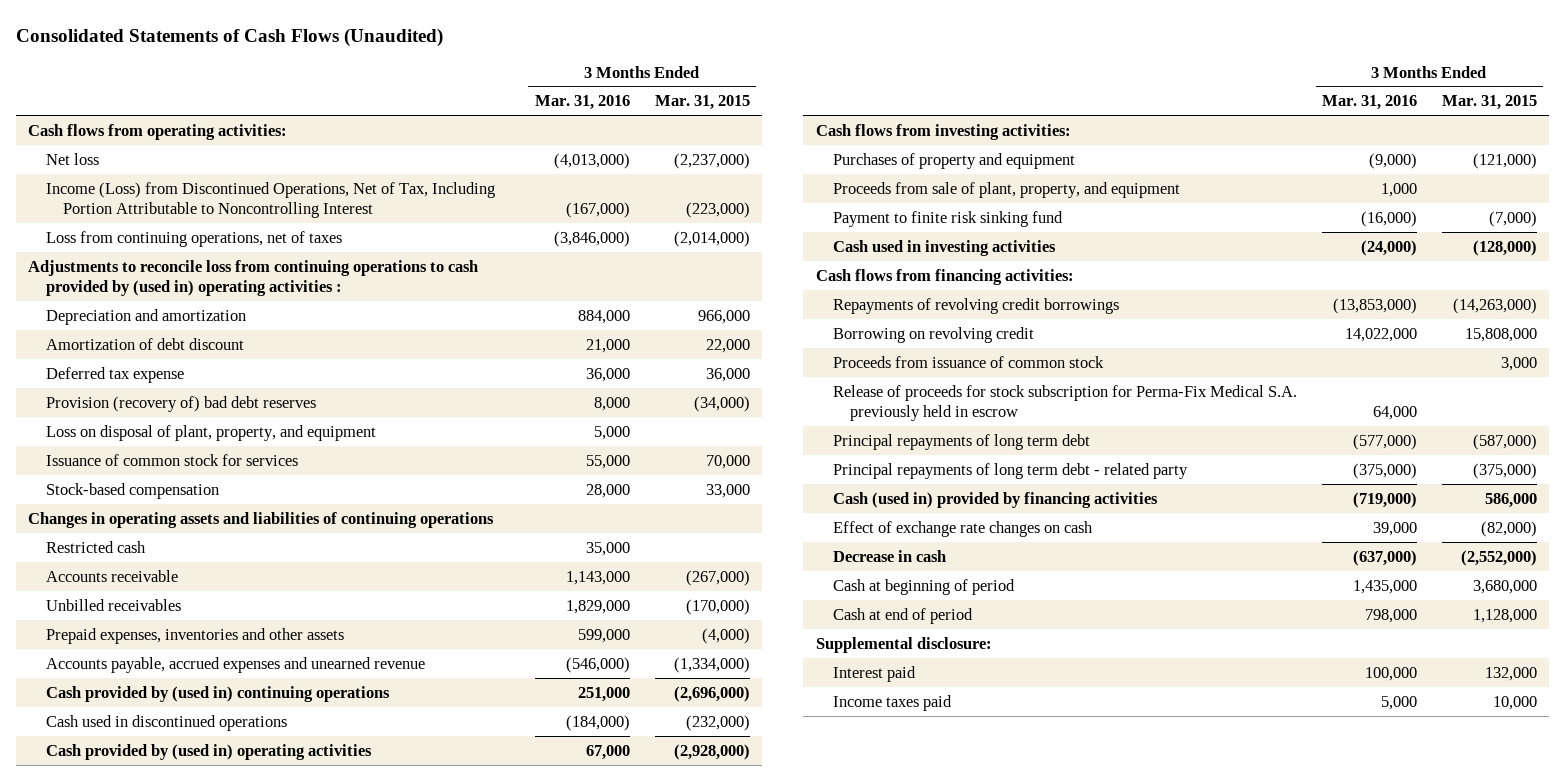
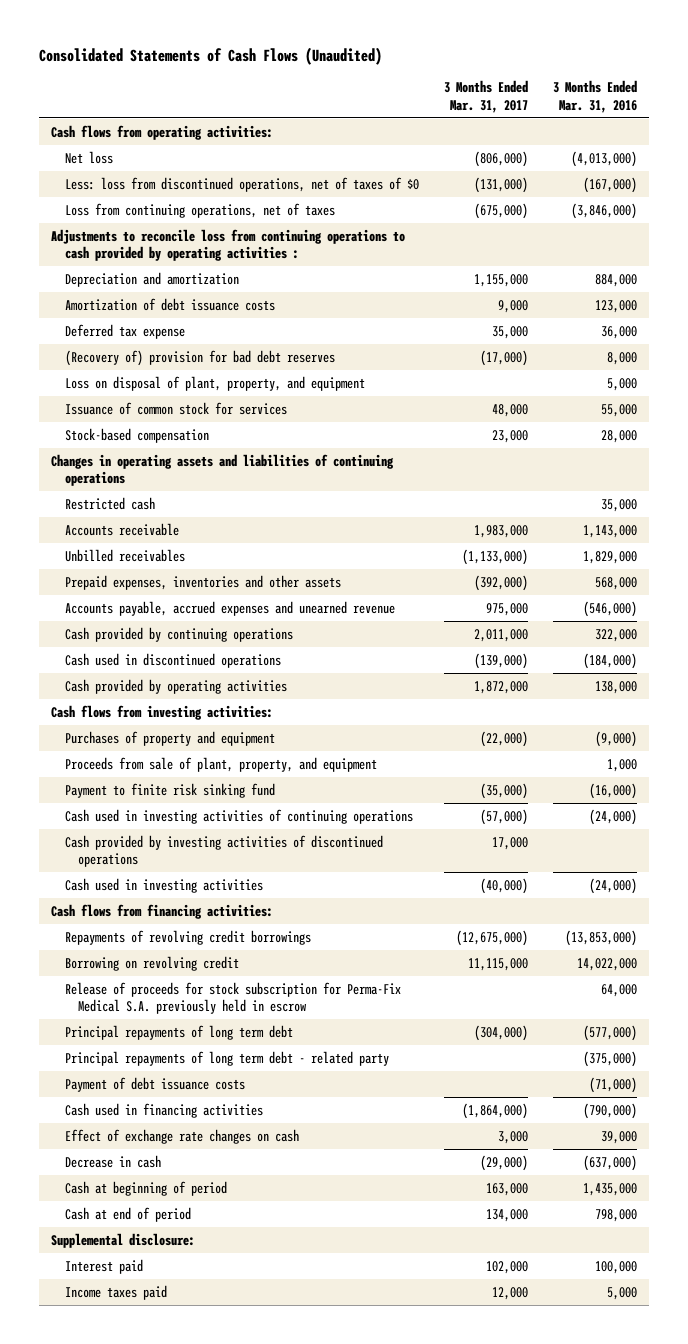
- | 3 Months Ended Mar. 31, 2016 | 3 Months Ended Mar. 31, 2015
+ | 3 Months Ended Mar. 31, 2017 | 3 Months Ended Mar. 31, 2016
- Income (Loss) from Discontinued Operations, Net of Tax, Including Portion Attributable to Noncontrolling Interest | (167,000) | (223,000)
+ Less: loss from discontinued operations, net of taxes of $0 | (131,000) | (167,000)
- Adjustments to reconcile loss from continuing operations to cash provided by (used in) operating activities :
+ Adjustments to reconcile loss from continuing operations to cash provided by operating activities :
- Amortization of debt discount | 21,000 | 22,000
+ Amortization of debt issuance costs | 9,000 | 123,000
- Provision (recovery of) bad debt reserves | 8,000 | (34,000)
+ (Recovery of) provision for bad debt reserves | (17,000) | 8,000
- Prepaid expenses, inventories and other assets | 599,000 | (4,000)
+ Prepaid expenses, inventories and other assets | (392,000) | 568,000
- Cash provided by (used in) continuing operations | 251,000 | (2,696,000)
+ Cash provided by continuing operations | 2,011,000 | 322,000
- Cash provided by (used in) operating activities | 67,000 | (2,928,000)
+ Cash provided by operating activities | 1,872,000 | 138,000
+ Cash used in investing activities of continuing operations | (57,000) | (24,000)
+ Cash provided by investing activities of discontinued operations | 17,000 |
- Proceeds from issuance of common stock | | 3,000
- Cash (used in) provided by financing activities | (719,000) | 586,000
+ Payment of debt issuance costs | | (71,000)
+ Cash used in financing activities | (1,864,000) | (790,000)

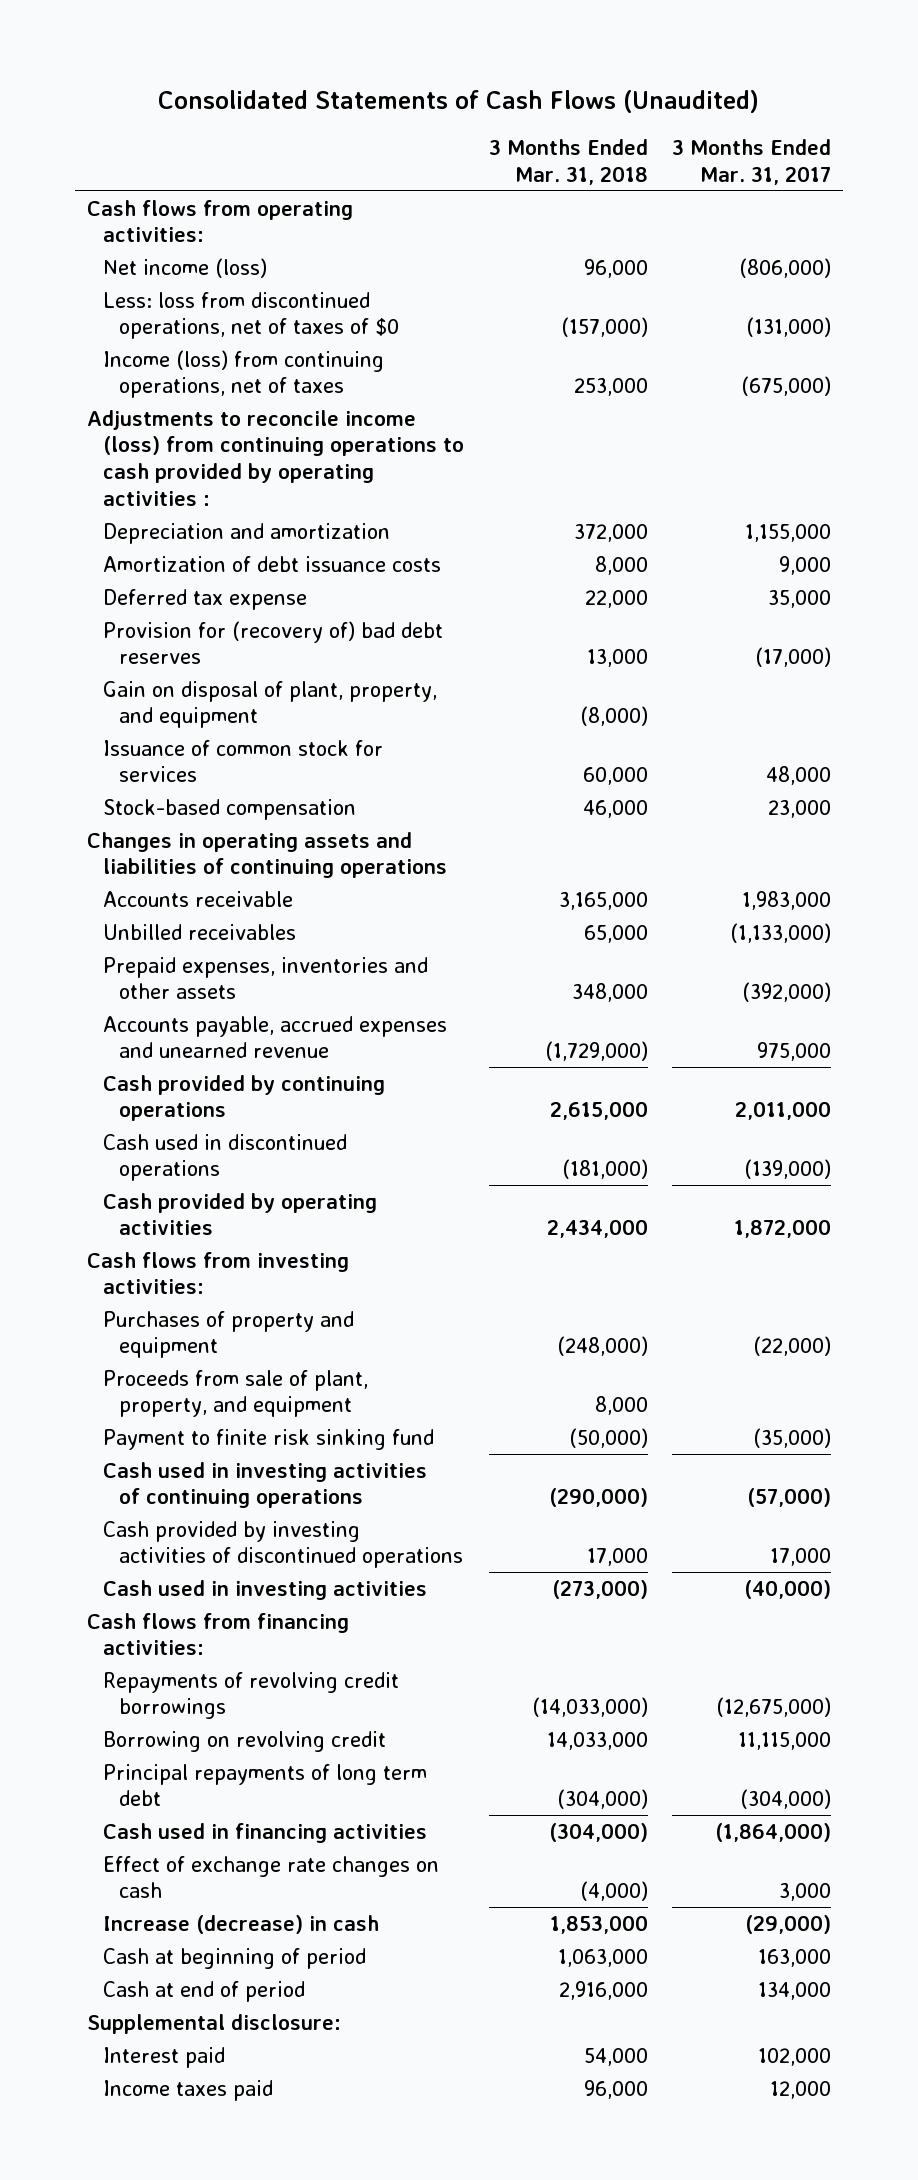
- | 3 Months Ended Mar. 31, 2017 | 3 Months Ended Mar. 31, 2016
+ | 3 Months Ended Mar. 31, 2018 | 3 Months Ended Mar. 31, 2017
- Net loss | (806,000) | (4,013,000)
+ Net income (loss) | 96,000 | (806,000)
- Loss from continuing operations, net of taxes | (675,000) | (3,846,000)
- Adjustments to reconcile loss from continuing operations to cash provided by operating activities :
+ Income (loss) from continuing operations, net of taxes | 253,000 | (675,000)
+ Adjustments to reconcile income (loss) from continuing operations to cash provided by operating activities :
- (Recovery of) provision for bad debt reserves | (17,000) | 8,000
- Loss on disposal of plant, property, and equipment | | 5,000
+ Provision for (recovery of) bad debt reserves | 13,000 | (17,000)
+ Gain on disposal of plant, property, and equipment | (8,000) |
- Restricted cash | | 35,000
- Release of proceeds for stock subscription for Perma-Fix Medical S.A. previously held in escrow | | 64,000
- Principal repayments of long term debt - related party | | (375,000)
- Payment of debt issuance costs | | (71,000)
- Decrease in cash | (29,000) | (637,000)
+ Increase (decrease) in cash | 1,853,000 | (29,000)

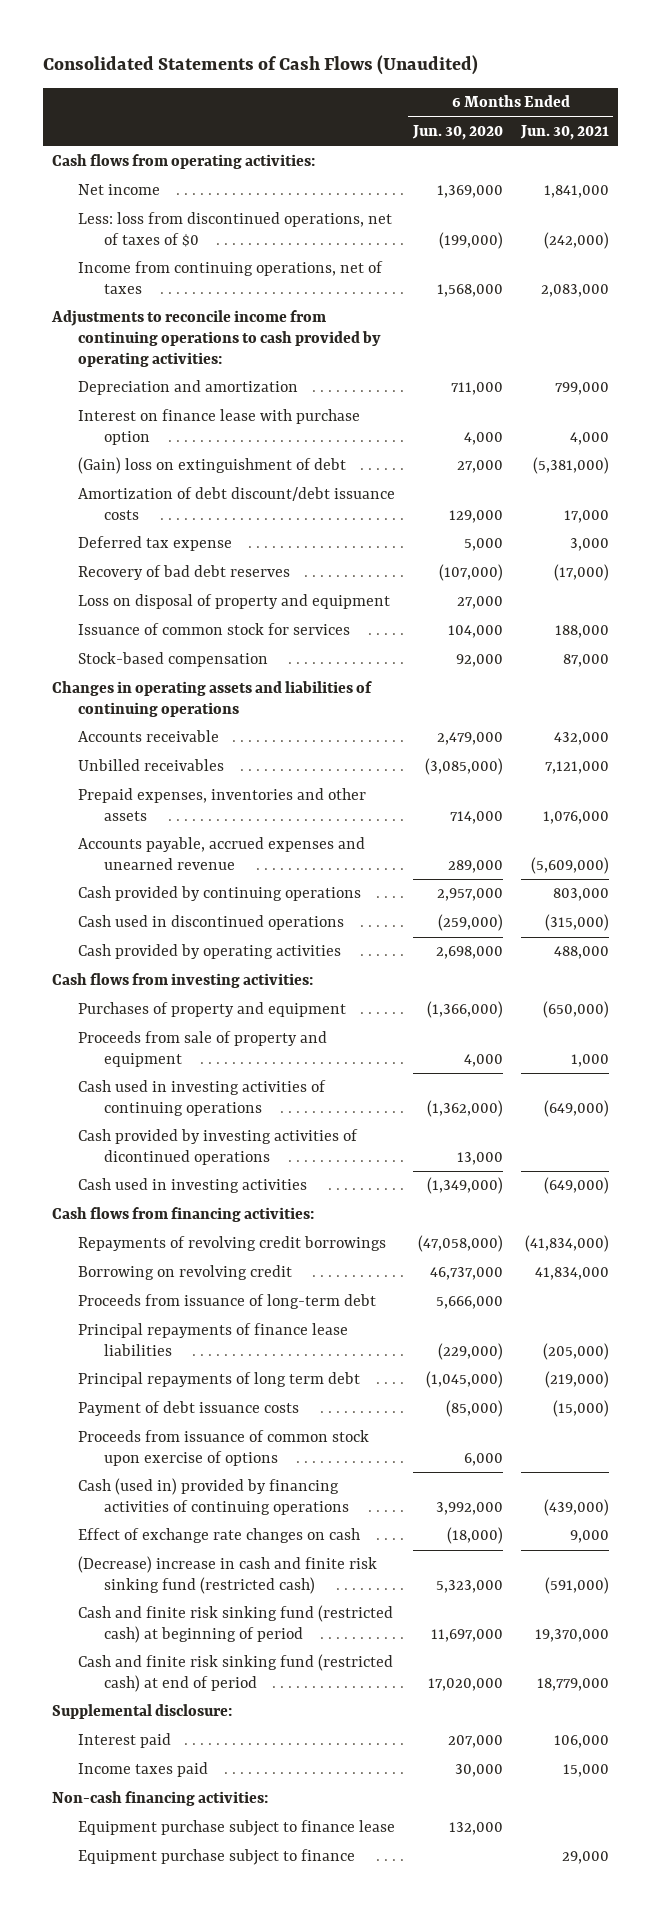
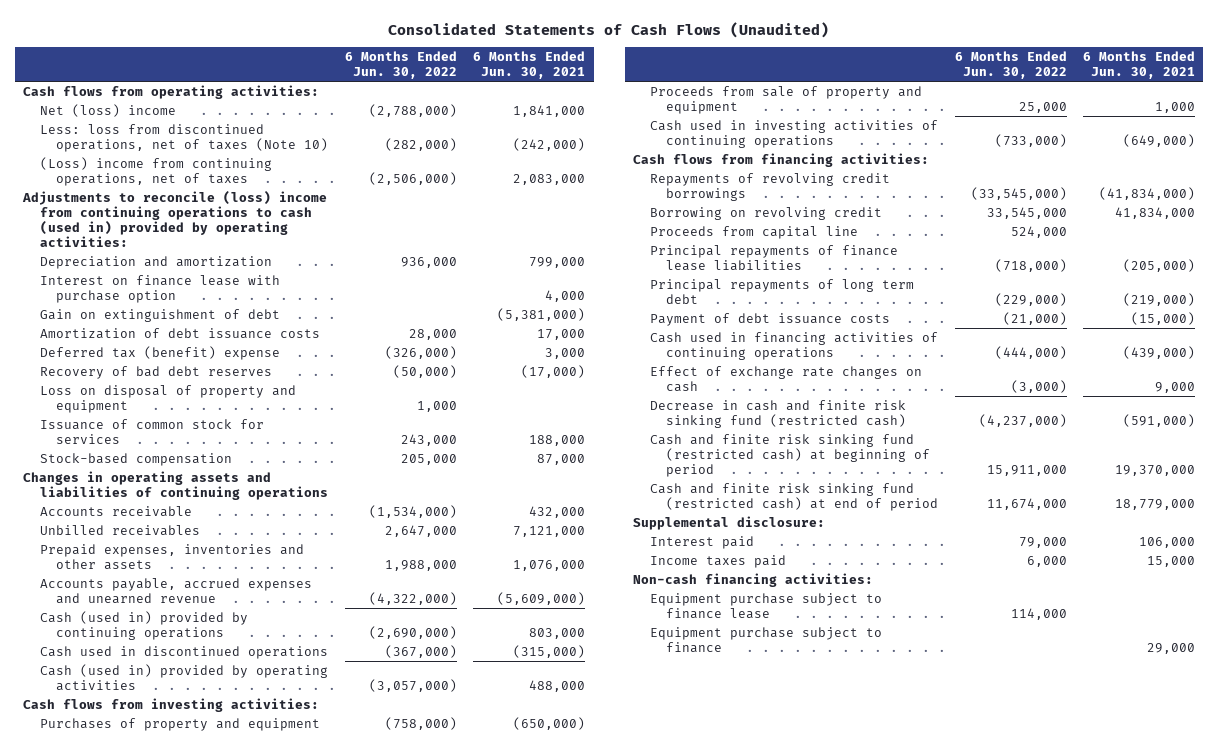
- | 6 Months Ended Jun. 30, 2020 | 6 Months Ended Jun. 30, 2021
+ | 6 Months Ended Jun. 30, 2022 | 6 Months Ended Jun. 30, 2021
- Net income | 1,369,000 | 1,841,000
- Less: loss from discontinued operations, net of taxes of $0 | (199,000) | (242,000)
- Income from continuing operations, net of taxes | 1,568,000 | 2,083,000
- Adjustments to reconcile income from continuing operations to cash provided by operating activities:
+ Net (loss) income | (2,788,000) | 1,841,000
+ Less: loss from discontinued operations, net of taxes (Note 10) | (282,000) | (242,000)
+ (Loss) income from continuing operations, net of taxes | (2,506,000) | 2,083,000
+ Adjustments to reconcile (loss) income from continuing operations to cash (used in) provided by operating activities:
- (Gain) loss on extinguishment of debt | 27,000 | (5,381,000)
- Amortization of debt discount/debt issuance costs | 129,000 | 17,000
- Deferred tax expense | 5,000 | 3,000
+ Gain on extinguishment of debt | | (5,381,000)
+ Amortization of debt issuance costs | 28,000 | 17,000
+ Deferred tax (benefit) expense | (326,000) | 3,000
- Cash provided by continuing operations | 2,957,000 | 803,000
+ Cash (used in) provided by continuing operations | (2,690,000) | 803,000
- Cash provided by operating activities | 2,698,000 | 488,000
+ Cash (used in) provided by operating activities | (3,057,000) | 488,000
- Cash provided by investing activities of dicontinued operations | 13,000 |
- Cash used in investing activities | (1,349,000) | (649,000)
- Proceeds from issuance of long-term debt | 5,666,000 |
+ Proceeds from capital line | 524,000 |
- Proceeds from issuance of common stock upon exercise of options | 6,000 |
- Cash (used in) provided by financing activities of continuing operations | 3,992,000 | (439,000)
+ Cash used in financing activities of continuing operations | (444,000) | (439,000)
- (Decrease) increase in cash and finite risk sinking fund (restricted cash) | 5,323,000 | (591,000)
+ Decrease in cash and finite risk sinking fund (restricted cash) | (4,237,000) | (591,000)

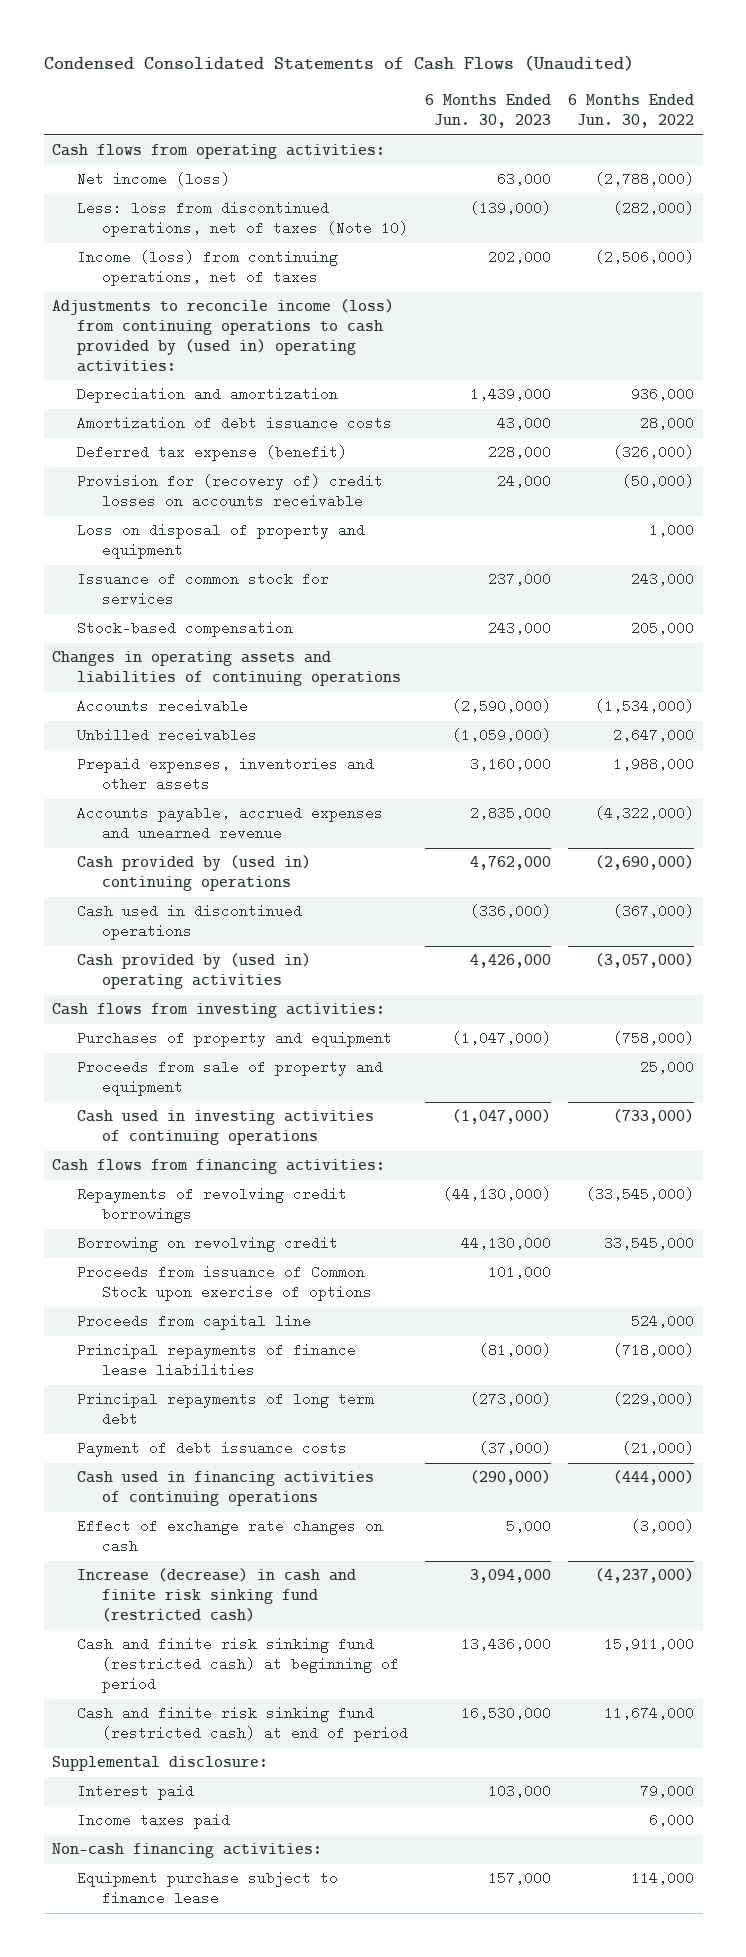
- Consolidated Statements of Cash Flows (Unaudited)
+ Condensed Consolidated Statements of Cash Flows (Unaudited)
- | 6 Months Ended Jun. 30, 2022 | 6 Months Ended Jun. 30, 2021
+ | 6 Months Ended Jun. 30, 2023 | 6 Months Ended Jun. 30, 2022
- Net (loss) income | (2,788,000) | 1,841,000
+ Net income (loss) | 63,000 | (2,788,000)
- (Loss) income from continuing operations, net of taxes | (2,506,000) | 2,083,000
- Adjustments to reconcile (loss) income from continuing operations to cash (used in) provided by operating activities:
+ Income (loss) from continuing operations, net of taxes | 202,000 | (2,506,000)
+ Adjustments to reconcile income (loss) from continuing operations to cash provided by (used in) operating activities:
- Interest on finance lease with purchase option | | 4,000
- Gain on extinguishment of debt | | (5,381,000)
- Deferred tax (benefit) expense | (326,000) | 3,000
- Recovery of bad debt reserves | (50,000) | (17,000)
+ Deferred tax expense (benefit) | 228,000 | (326,000)
+ Provision for (recovery of) credit losses on accounts receivable | 24,000 | (50,000)
- Cash (used in) provided by continuing operations | (2,690,000) | 803,000
+ Cash provided by (used in) continuing operations | 4,762,000 | (2,690,000)
- Cash (used in) provided by operating activities | (3,057,000) | 488,000
+ Cash provided by (used in) operating activities | 4,426,000 | (3,057,000)
+ Proceeds from issuance of Common Stock upon exercise of options | 101,000 |
- Decrease in cash and finite risk sinking fund (restricted cash) | (4,237,000) | (591,000)
+ Increase (decrease) in cash and finite risk sinking fund (restricted cash) | 3,094,000 | (4,237,000)
- Equipment purchase subject to finance | | 29,000

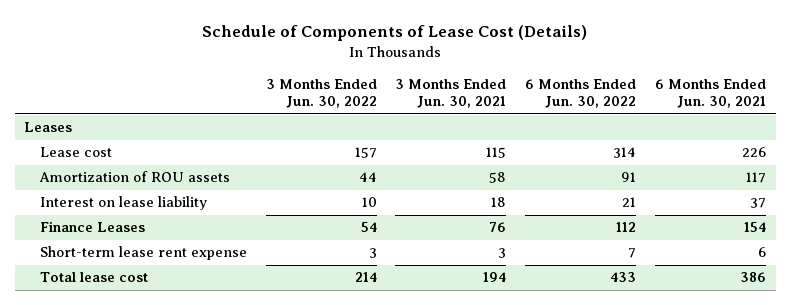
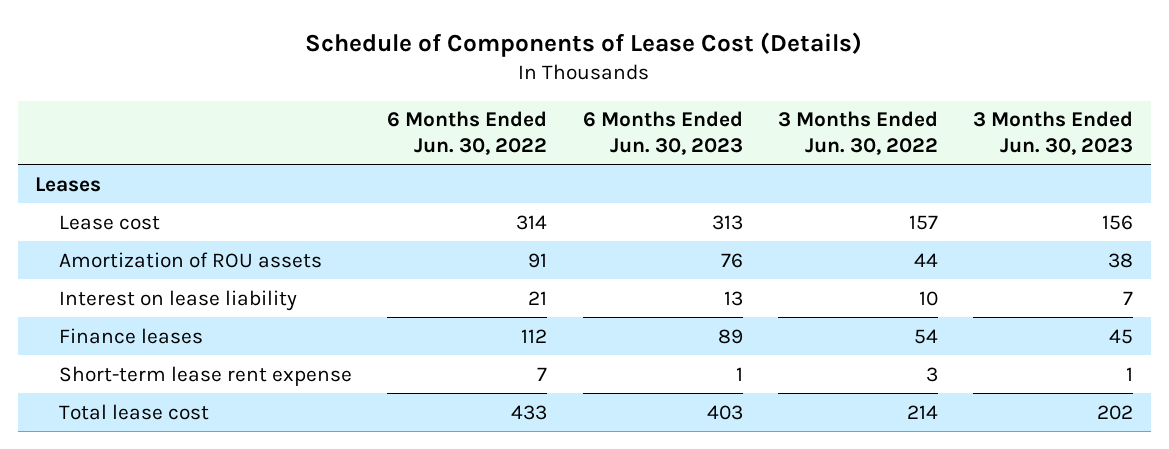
- | 3 Months Ended Jun. 30, 2022 | 3 Months Ended Jun. 30, 2021 | 6 Months Ended Jun. 30, 2022 | 6 Months Ended Jun. 30, 2021
+ | 6 Months Ended Jun. 30, 2022 | 6 Months Ended Jun. 30, 2023 | 3 Months Ended Jun. 30, 2022 | 3 Months Ended Jun. 30, 2023
- Finance Leases | 54 | 76 | 112 | 154
+ Finance leases | 112 | 89 | 54 | 45

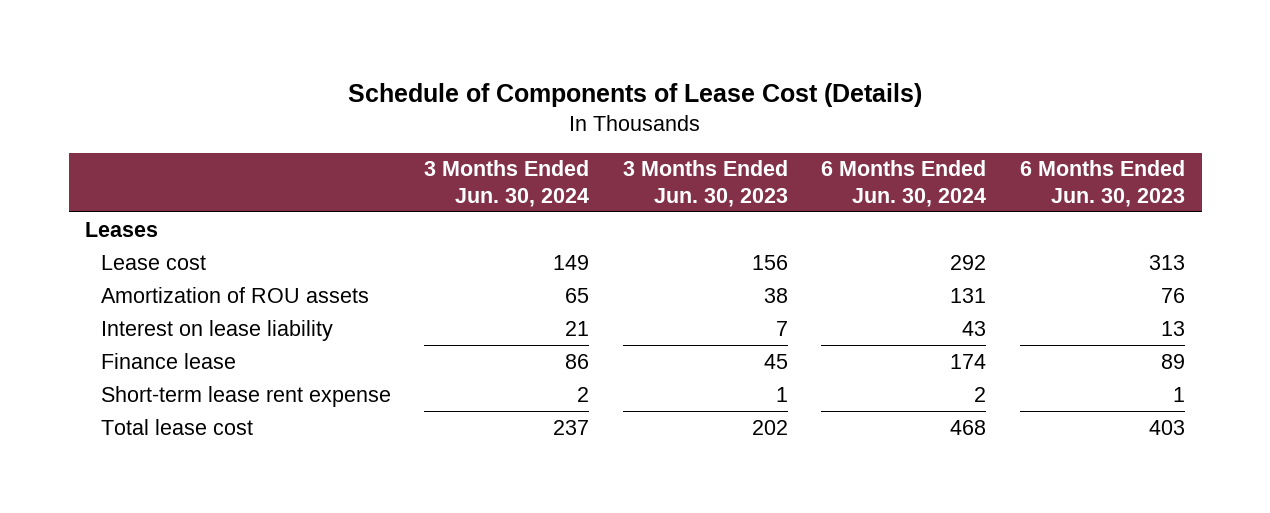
- | 6 Months Ended Jun. 30, 2022 | 6 Months Ended Jun. 30, 2023 | 3 Months Ended Jun. 30, 2022 | 3 Months Ended Jun. 30, 2023
+ | 3 Months Ended Jun. 30, 2024 | 3 Months Ended Jun. 30, 2023 | 6 Months Ended Jun. 30, 2024 | 6 Months Ended Jun. 30, 2023
- Finance leases | 112 | 89 | 54 | 45
+ Finance lease | 86 | 45 | 174 | 89

